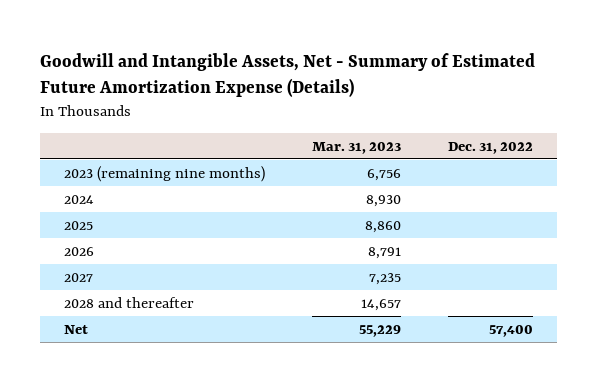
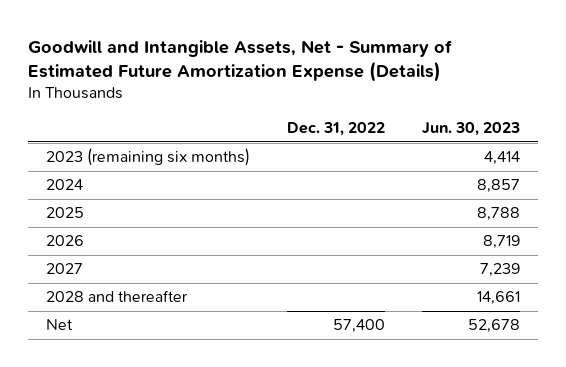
- | Mar. 31, 2023 | Dec. 31, 2022
+ | Dec. 31, 2022 | Jun. 30, 2023
- 2023 (remaining nine months) | 6,756 |
+ 2023 (remaining six months) | | 4,414

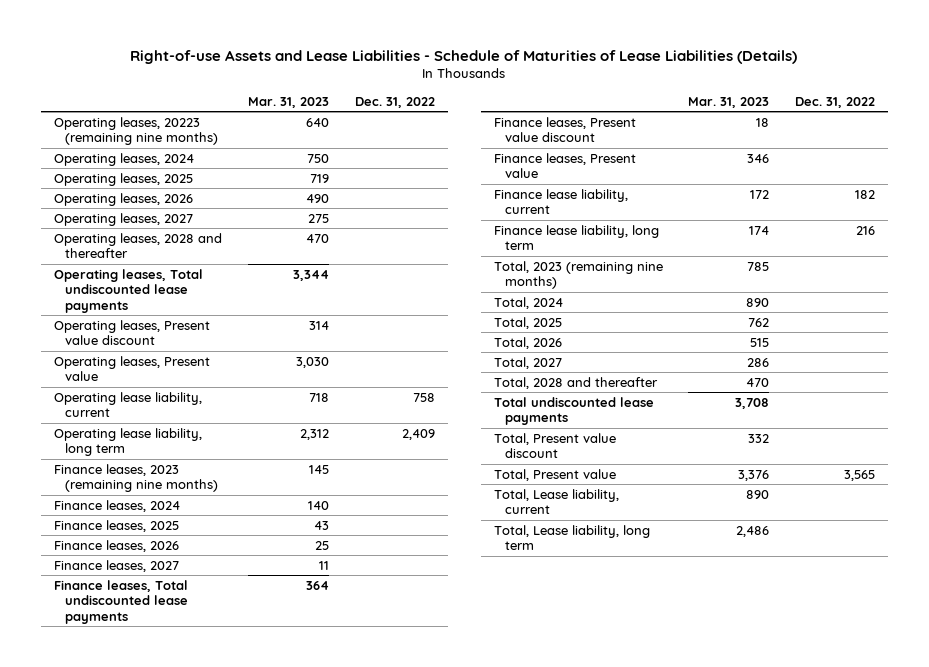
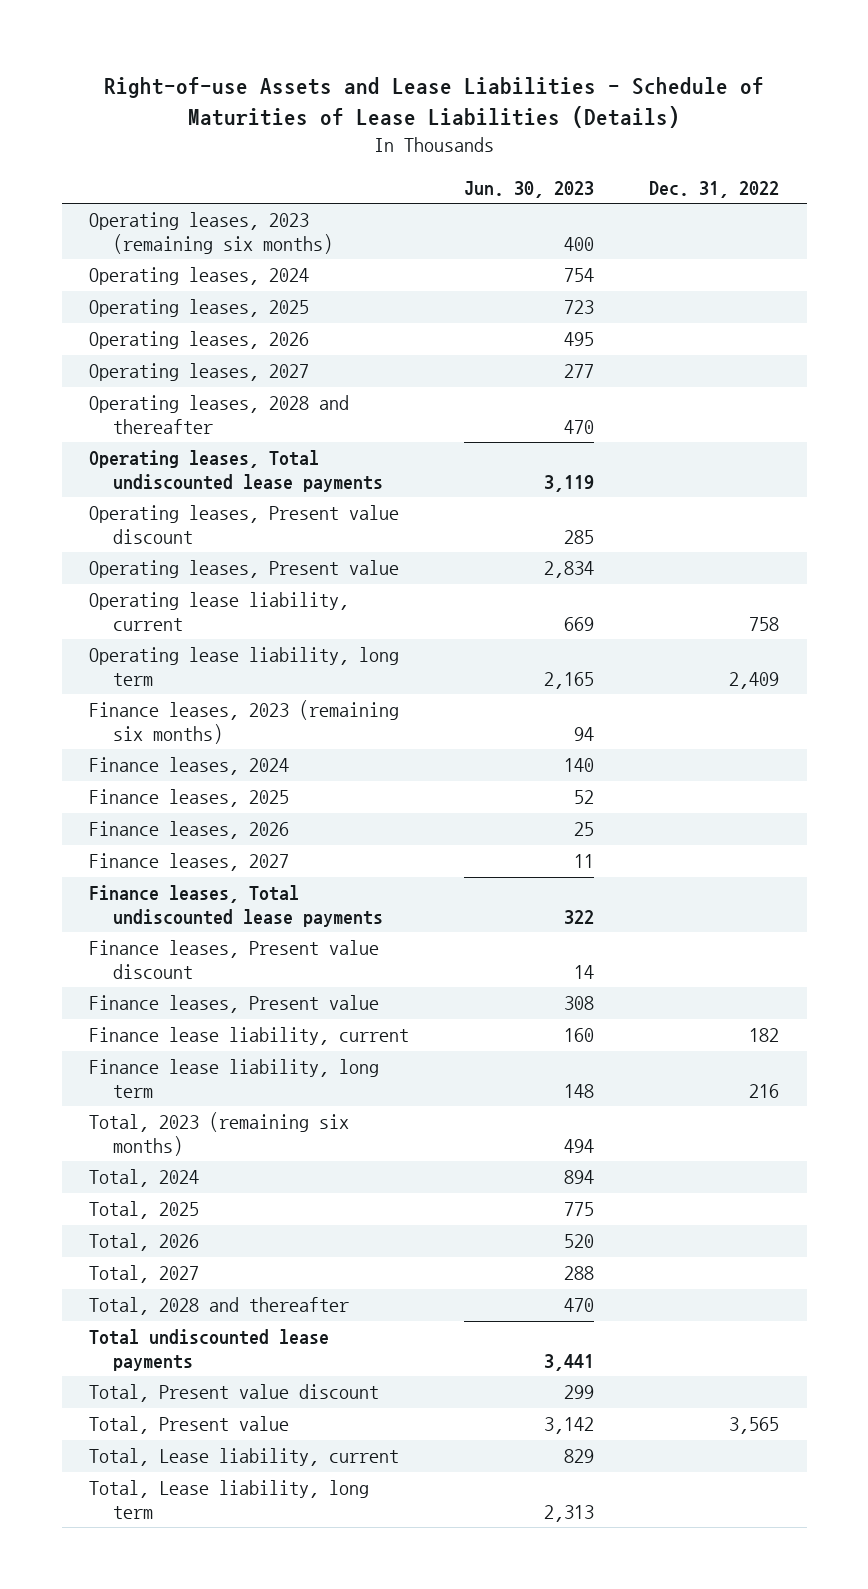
- | Mar. 31, 2023 | Dec. 31, 2022
+ | Jun. 30, 2023 | Dec. 31, 2022
- Operating leases, 20223 (remaining nine months) | 640 |
+ Operating leases, 2023 (remaining six months) | 400 |
- Finance leases, 2023 (remaining nine months) | 145 |
+ Finance leases, 2023 (remaining six months) | 94 |
- Total, 2023 (remaining nine months) | 785 |
+ Total, 2023 (remaining six months) | 494 |

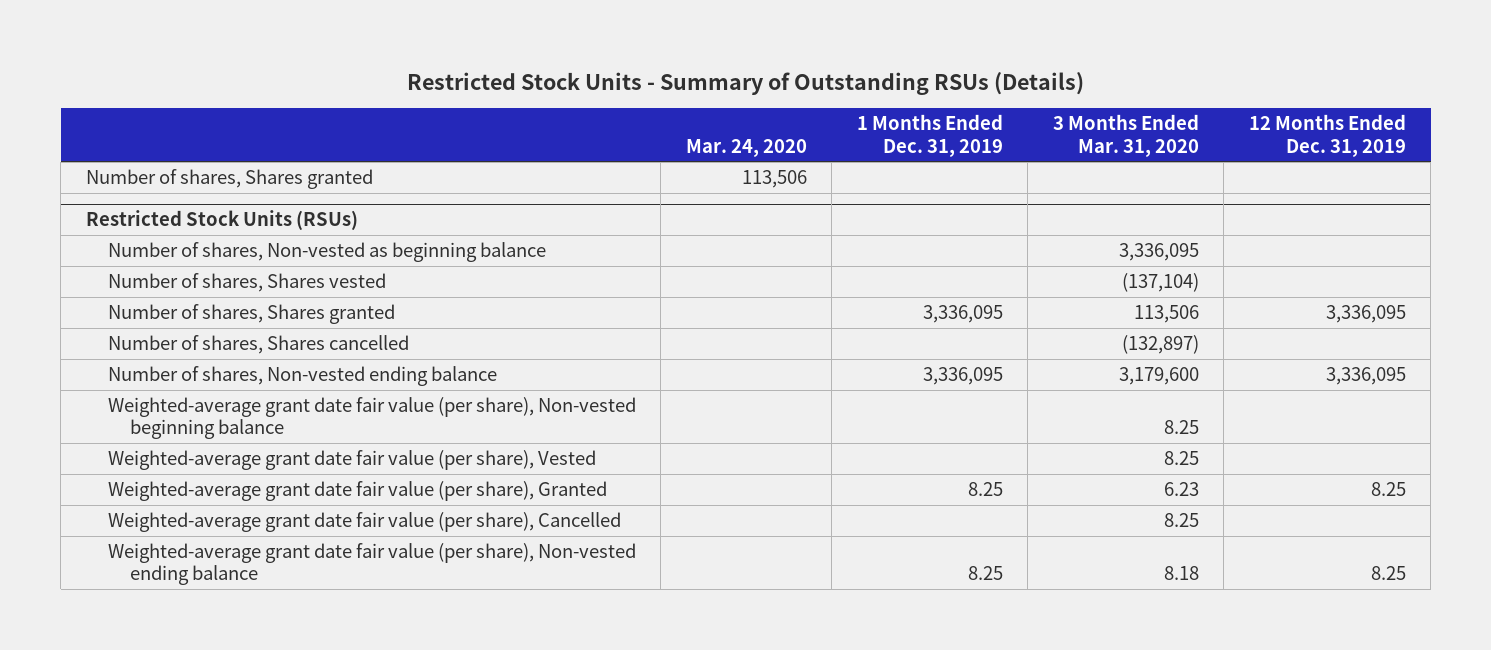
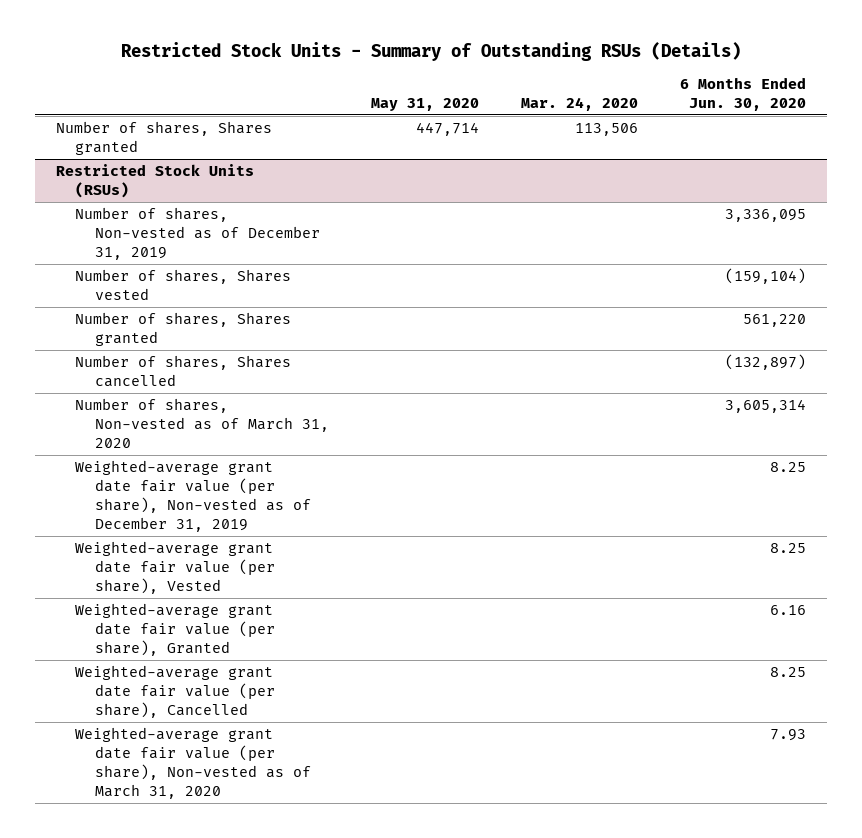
- | Mar. 24, 2020 | 1 Months Ended Dec. 31, 2019 | 3 Months Ended Mar. 31, 2020 | 12 Months Ended Dec. 31, 2019
+ | May 31, 2020 | Mar. 24, 2020 | 6 Months Ended Jun. 30, 2020
@ Restricted Stock Units (RSUs)
- Number of shares, Non-vested as beginning balance | | | 3,336,095 |
+ Number of shares, Non-vested as of December 31, 2019 | | | 3,336,095
- Number of shares, Non-vested ending balance | | 3,336,095 | 3,179,600 | 3,336,095
- Weighted-average grant date fair value (per share), Non-vested beginning balance | | | 8.25 |
+ Number of shares, Non-vested as of March 31, 2020 | | | 3,605,314
+ Weighted-average grant date fair value (per share), Non-vested as of December 31, 2019 | | | 8.25
- Weighted-average grant date fair value (per share), Non-vested ending balance | | 8.25 | 8.18 | 8.25
+ Weighted-average grant date fair value (per share), Non-vested as of March 31, 2020 | | | 7.93

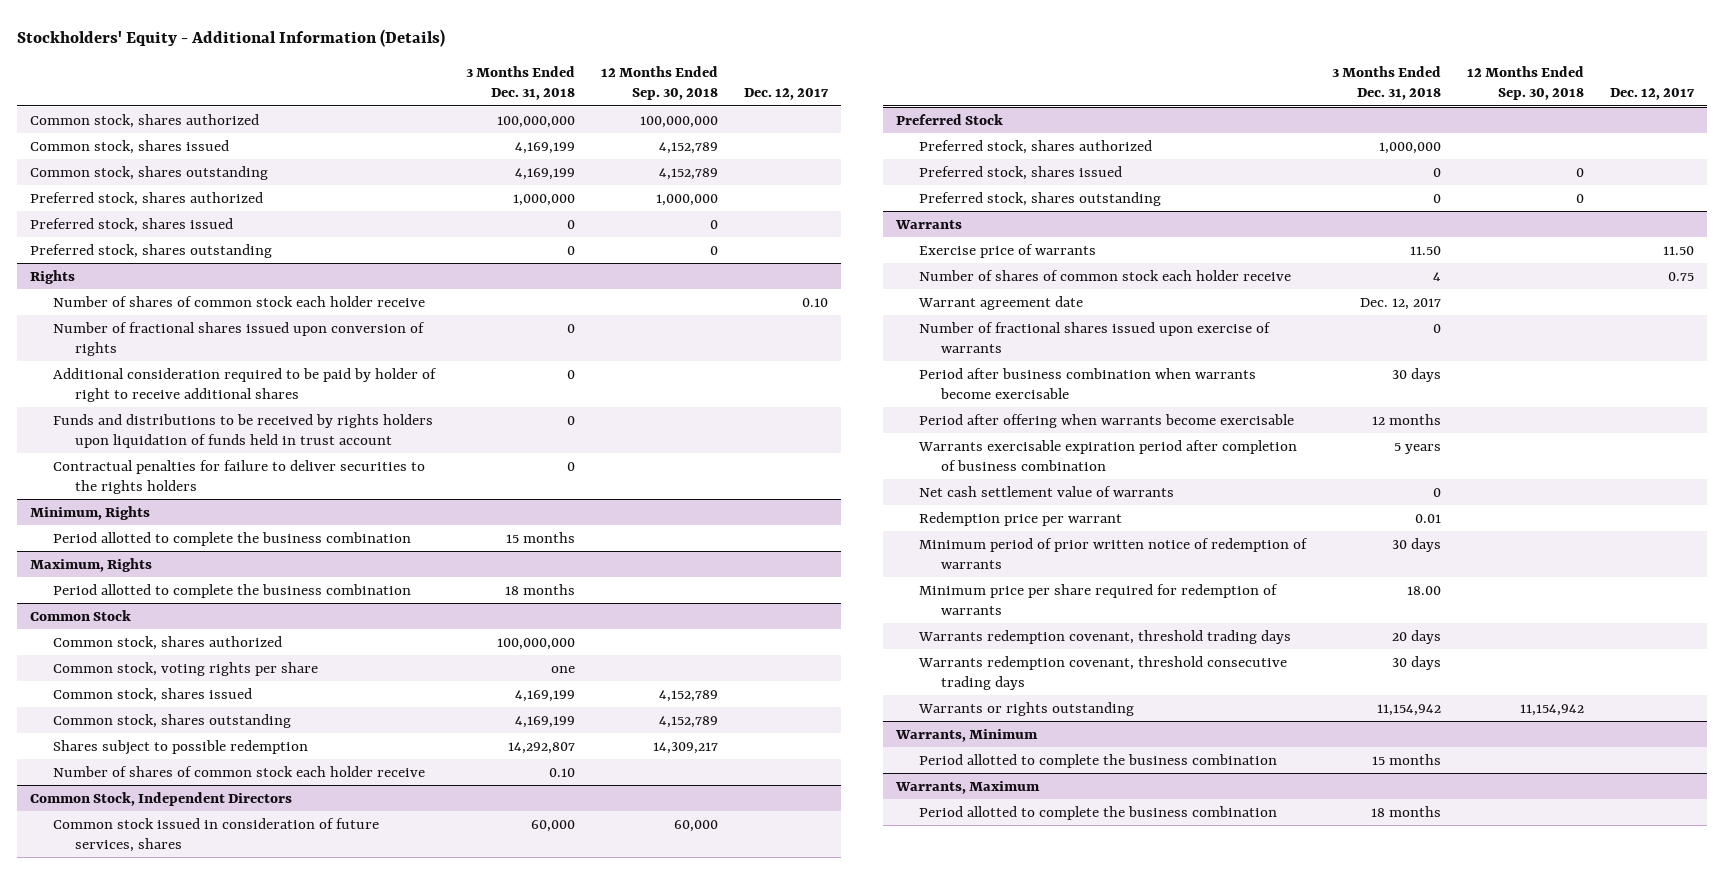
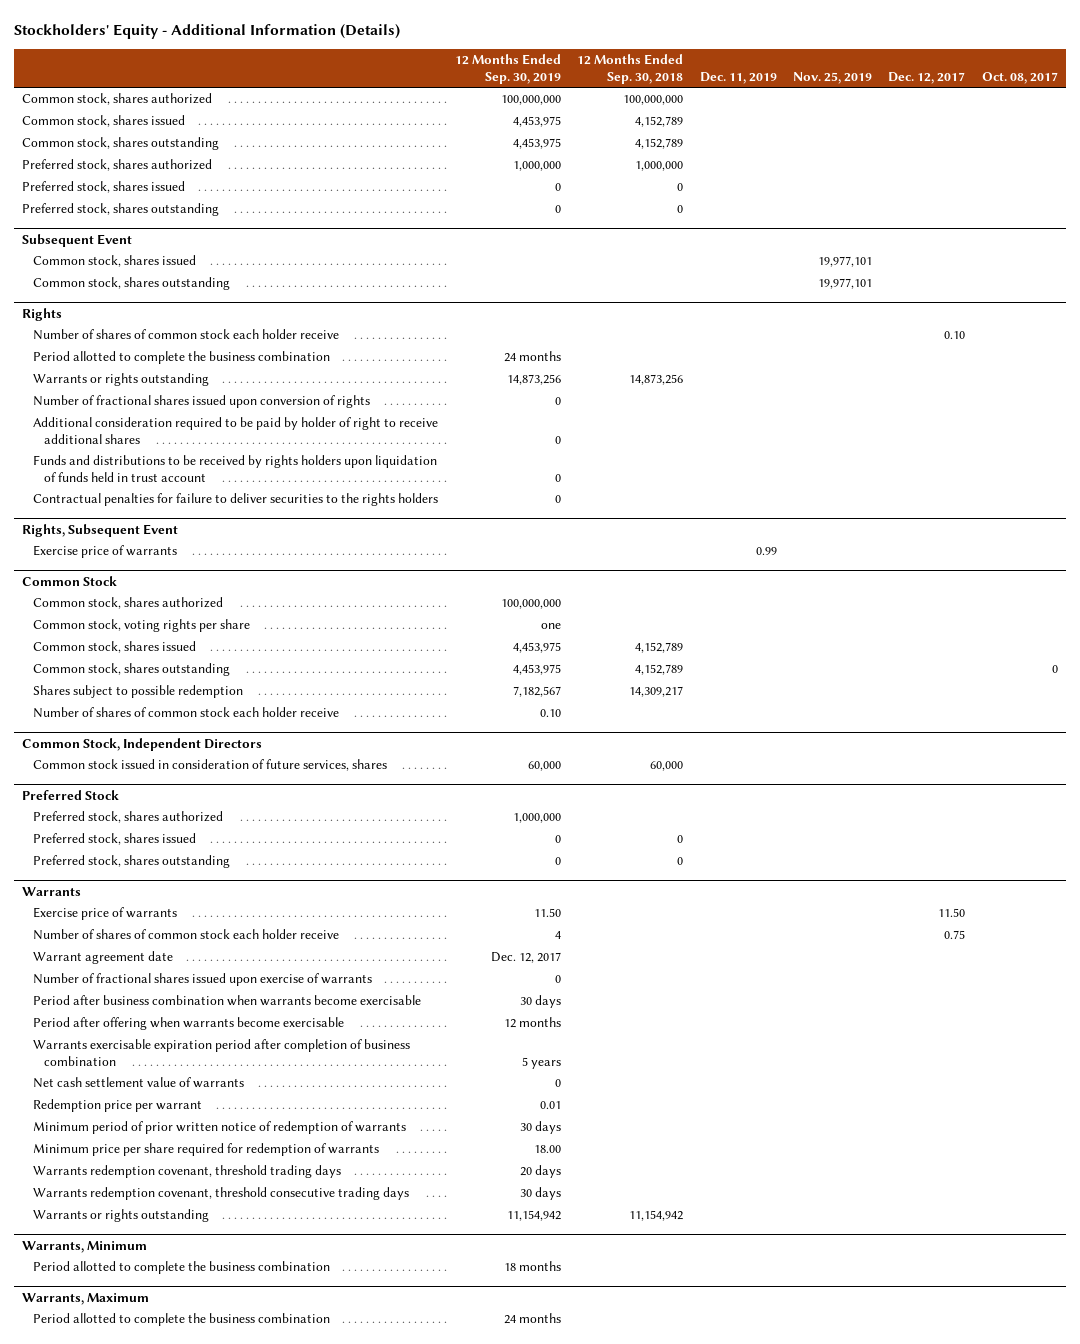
- | 3 Months Ended Dec. 31, 2018 | 12 Months Ended Sep. 30, 2018 | Dec. 12, 2017
+ | 12 Months Ended Sep. 30, 2019 | 12 Months Ended Sep. 30, 2018 | Dec. 11, 2019 | Nov. 25, 2019 | Dec. 12, 2017 | Oct. 08, 2017
+ Subsequent Event
+ Common stock, shares issued | | | | 19,977,101 | |
+ Common stock, shares outstanding | | | | 19,977,101 | |
@ Rights
+ Period allotted to complete the business combination | 24 months | | | | |
+ Warrants or rights outstanding | 14,873,256 | 14,873,256 | | | |
- Minimum, Rights
- Period allotted to complete the business combination | 15 months | |
- Maximum, Rights
- Period allotted to complete the business combination | 18 months | |
+ Rights, Subsequent Event
+ Exercise price of warrants | | | 0.99 | | |

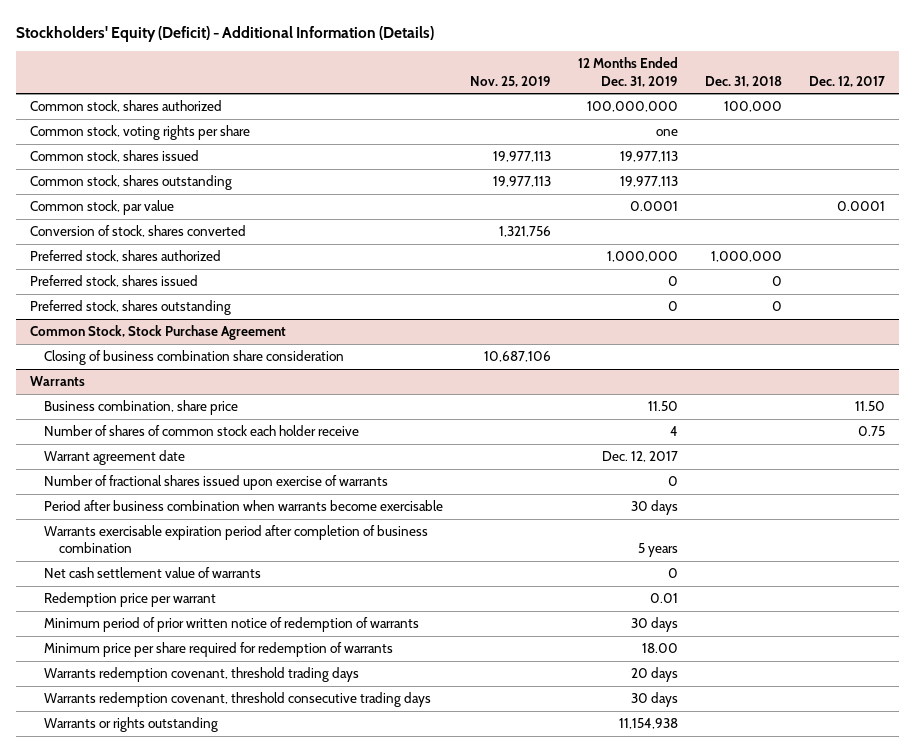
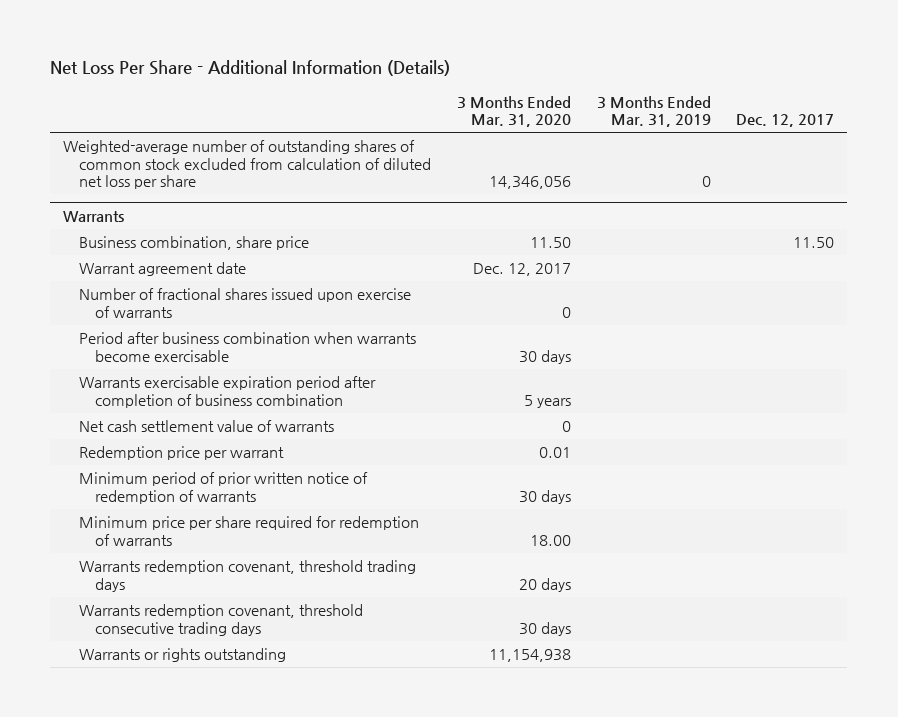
- Stockholders' Equity (Deficit) - Additional Information (Details)
+ Net Loss Per Share - Additional Information (Details)
- | Nov. 25, 2019 | 12 Months Ended Dec. 31, 2019 | Dec. 31, 2018 | Dec. 12, 2017
+ | 3 Months Ended Mar. 31, 2020 | 3 Months Ended Mar. 31, 2019 | Dec. 12, 2017
- Common stock, shares authorized | | 100,000,000 | 100,000 |
- Common stock, voting rights per share | | one | |
- Common stock, shares issued | 19,977,113 | 19,977,113 | |
- Common stock, shares outstanding | 19,977,113 | 19,977,113 | |
- Common stock, par value | | 0.0001 | | 0.0001
- Conversion of stock, shares converted | 1,321,756 | | |
- Preferred stock, shares authorized | | 1,000,000 | 1,000,000 |
- Preferred stock, shares issued | | 0 | 0 |
- Preferred stock, shares outstanding | | 0 | 0 |
- Common Stock, Stock Purchase Agreement
- Closing of business combination share consideration | 10,687,106 | | |
+ Weighted-average number of outstanding shares of common stock excluded from calculation of diluted net loss per share | 14,346,056 | 0 |
@ Warrants
- Number of shares of common stock each holder receive | | 4 | | 0.75

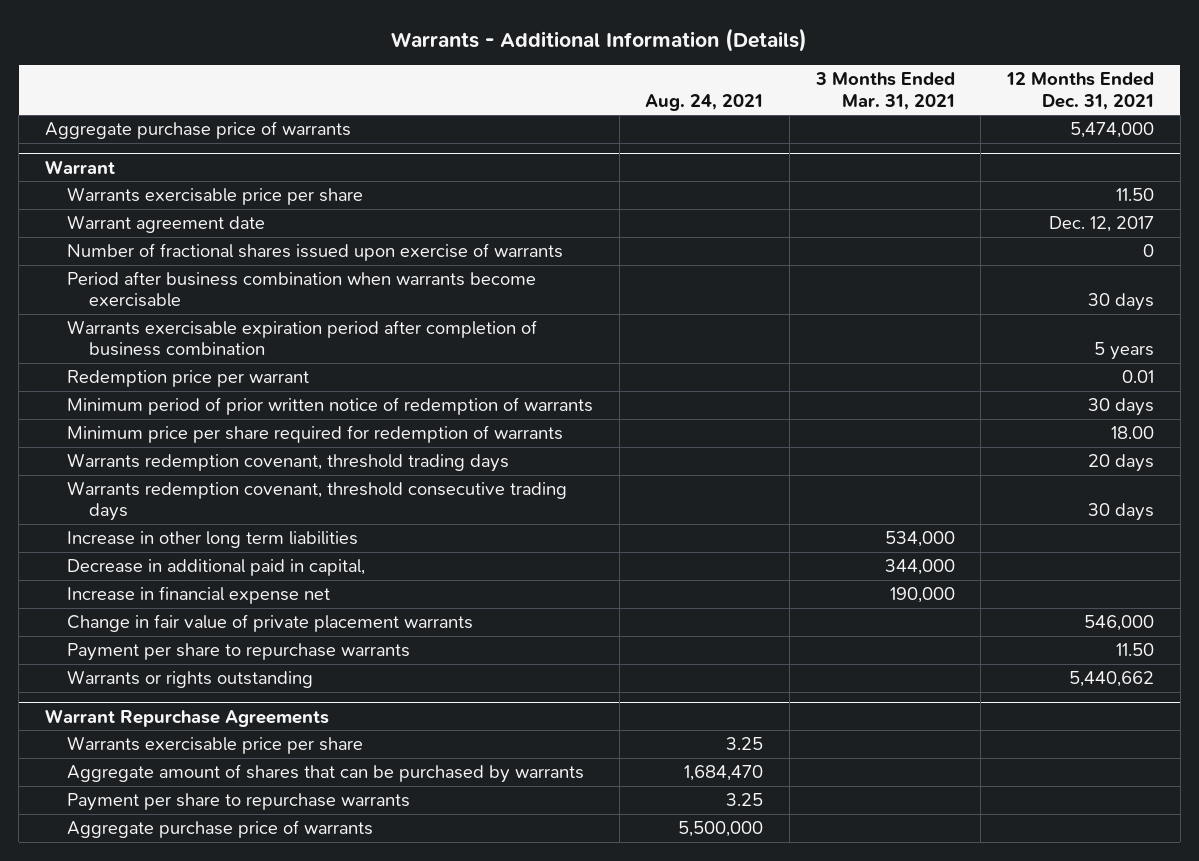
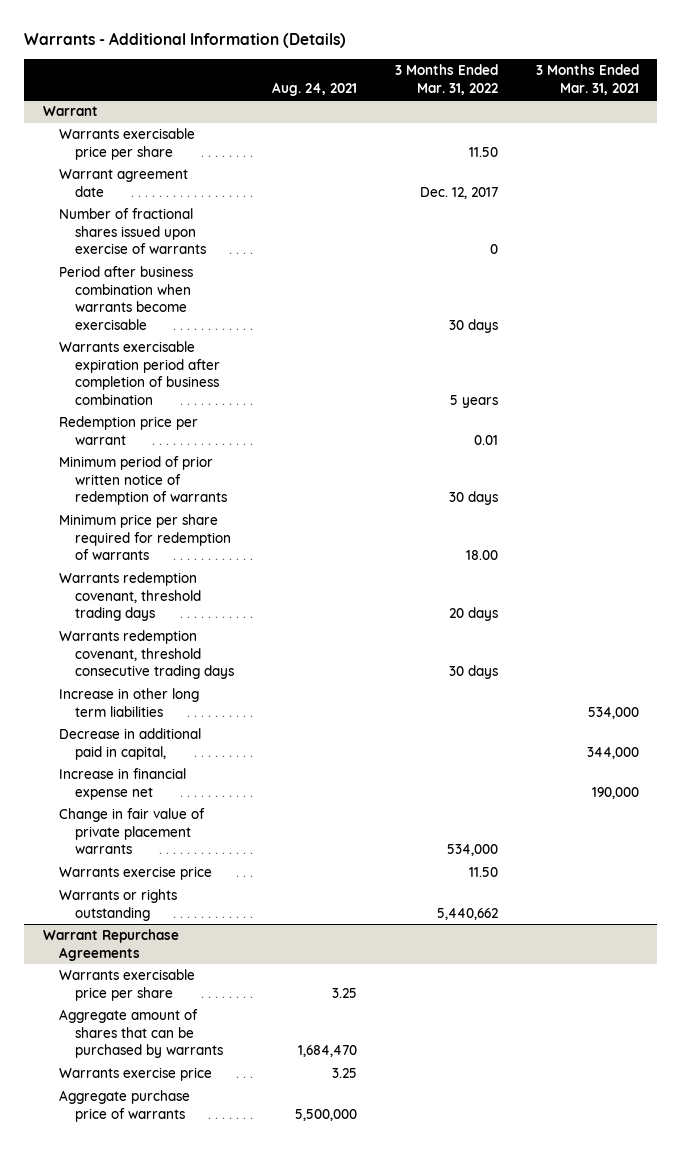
- | Aug. 24, 2021 | 3 Months Ended Mar. 31, 2021 | 12 Months Ended Dec. 31, 2021
+ | Aug. 24, 2021 | 3 Months Ended Mar. 31, 2022 | 3 Months Ended Mar. 31, 2021
- Aggregate purchase price of warrants | | | 5,474,000
@ Warrant
- Payment per share to repurchase warrants | | | 11.50
+ Warrants exercise price | | 11.50 |
@ Warrant Repurchase Agreements
- Payment per share to repurchase warrants | 3.25 | |
+ Warrants exercise price | 3.25 | |

